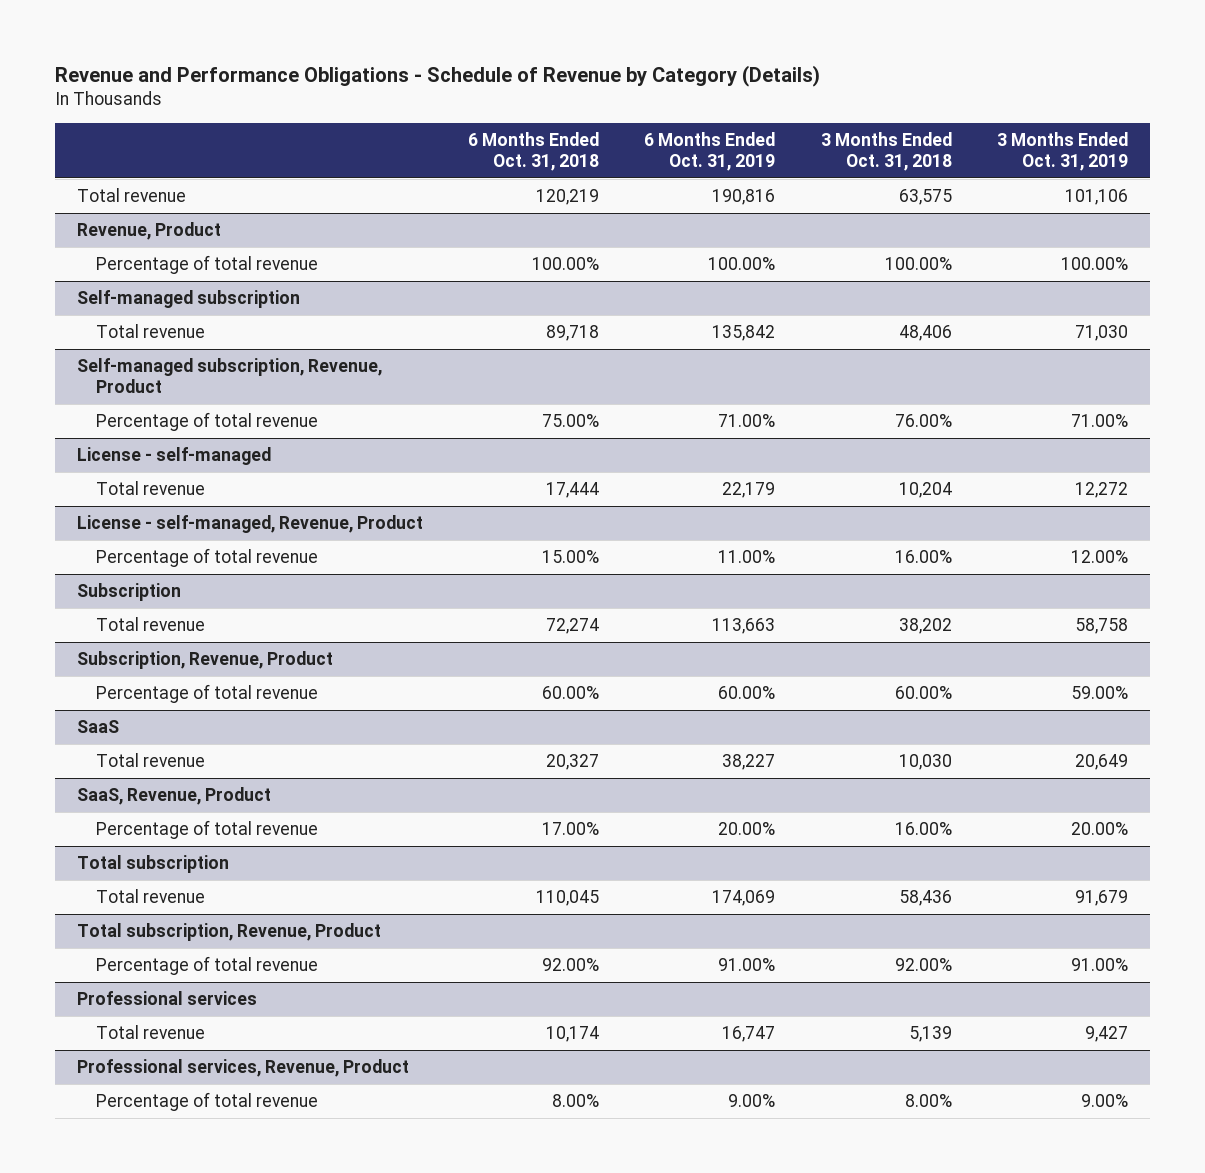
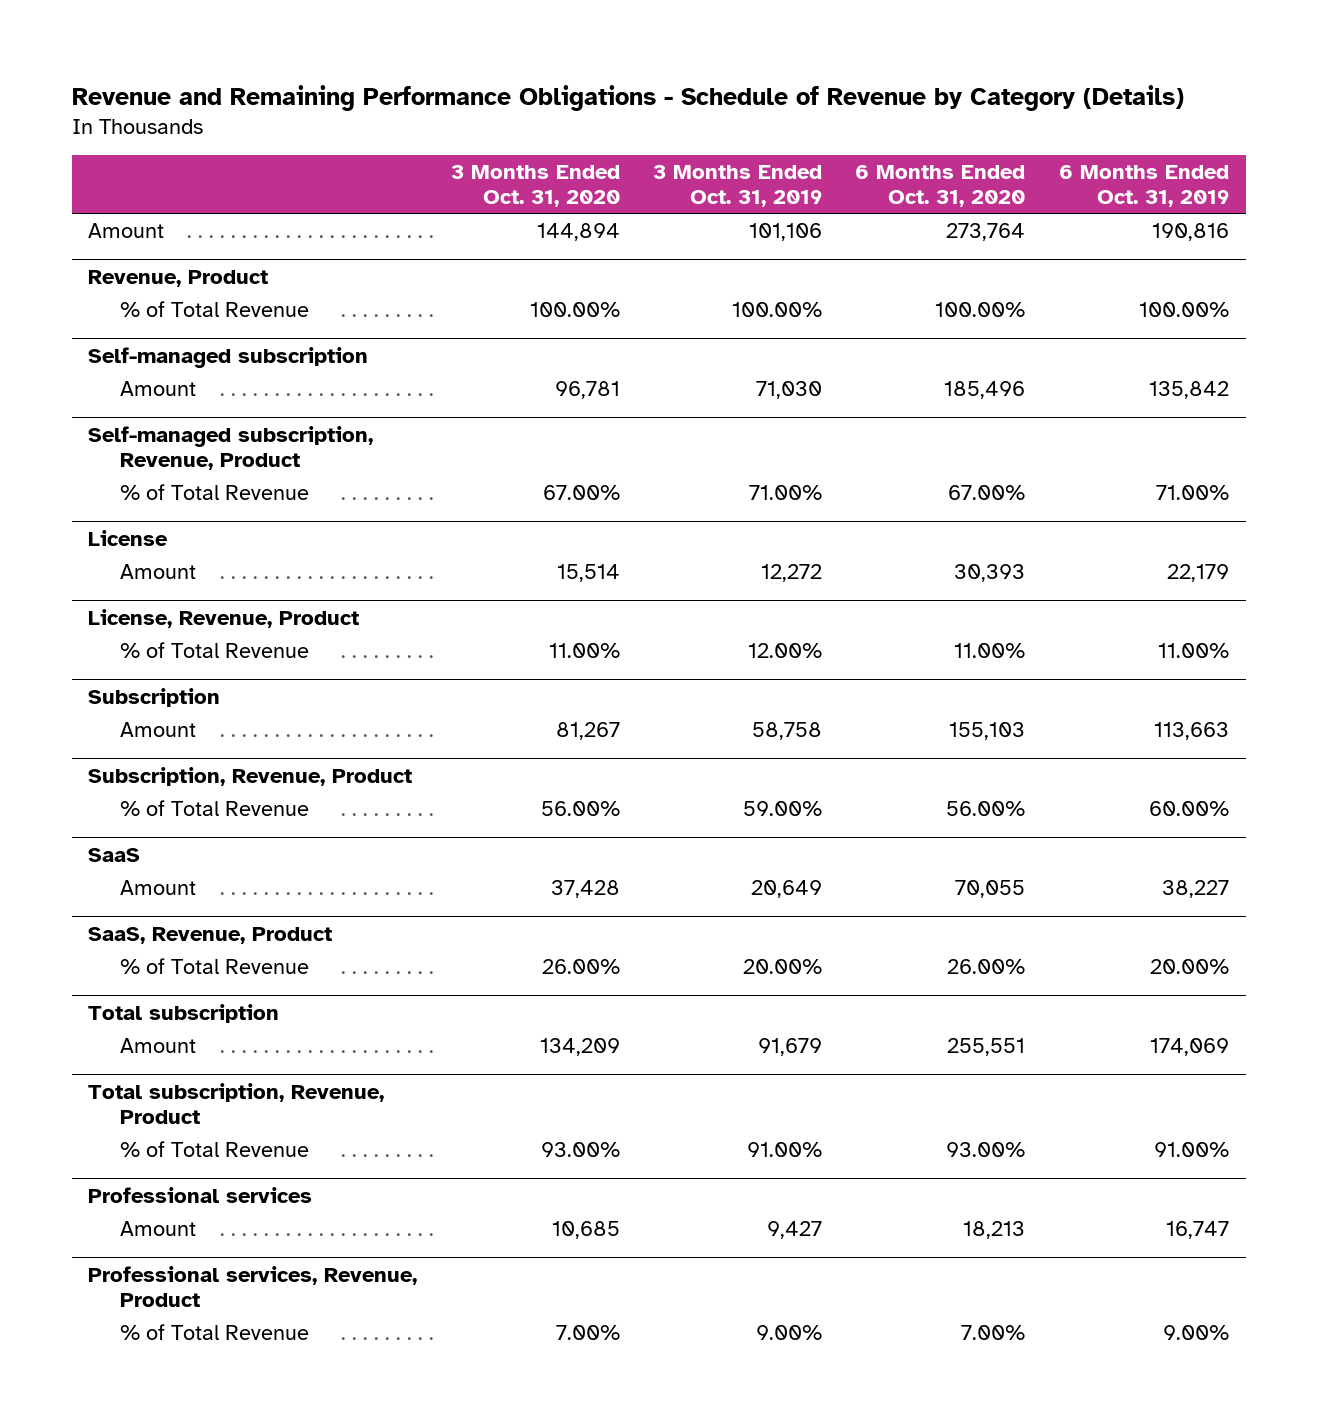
- Revenue and Performance Obligations - Schedule of Revenue by Category (Details)
+ Revenue and Remaining Performance Obligations - Schedule of Revenue by Category (Details)
- | 6 Months Ended Oct. 31, 2018 | 6 Months Ended Oct. 31, 2019 | 3 Months Ended Oct. 31, 2018 | 3 Months Ended Oct. 31, 2019
+ | 3 Months Ended Oct. 31, 2020 | 3 Months Ended Oct. 31, 2019 | 6 Months Ended Oct. 31, 2020 | 6 Months Ended Oct. 31, 2019
- Total revenue | 120,219 | 190,816 | 63,575 | 101,106
+ Amount | 144,894 | 101,106 | 273,764 | 190,816
@ Revenue, Product
- Percentage of total revenue | 100.00% | 100.00% | 100.00% | 100.00%
+ % of Total Revenue | 100.00% | 100.00% | 100.00% | 100.00%
@ Self-managed subscription
- Total revenue | 89,718 | 135,842 | 48,406 | 71,030
+ Amount | 96,781 | 71,030 | 185,496 | 135,842
@ Self-managed subscription, Revenue, Product
- Percentage of total revenue | 75.00% | 71.00% | 76.00% | 71.00%
- License - self-managed
- Total revenue | 17,444 | 22,179 | 10,204 | 12,272
- License - self-managed, Revenue, Product
- Percentage of total revenue | 15.00% | 11.00% | 16.00% | 12.00%
@ Self-managed subscription, Revenue, Product
+ % of Total Revenue | 67.00% | 71.00% | 67.00% | 71.00%
+ License
+ Amount | 15,514 | 12,272 | 30,393 | 22,179
+ License, Revenue, Product
+ % of Total Revenue | 11.00% | 12.00% | 11.00% | 11.00%
@ Subscription
- Total revenue | 72,274 | 113,663 | 38,202 | 58,758
+ Amount | 81,267 | 58,758 | 155,103 | 113,663
@ Subscription, Revenue, Product
- Percentage of total revenue | 60.00% | 60.00% | 60.00% | 59.00%
+ % of Total Revenue | 56.00% | 59.00% | 56.00% | 60.00%
@ SaaS
- Total revenue | 20,327 | 38,227 | 10,030 | 20,649
+ Amount | 37,428 | 20,649 | 70,055 | 38,227
@ SaaS, Revenue, Product
- Percentage of total revenue | 17.00% | 20.00% | 16.00% | 20.00%
+ % of Total Revenue | 26.00% | 20.00% | 26.00% | 20.00%
@ Total subscription
- Total revenue | 110,045 | 174,069 | 58,436 | 91,679
+ Amount | 134,209 | 91,679 | 255,551 | 174,069
@ Total subscription, Revenue, Product
- Percentage of total revenue | 92.00% | 91.00% | 92.00% | 91.00%
+ % of Total Revenue | 93.00% | 91.00% | 93.00% | 91.00%
@ Professional services
- Total revenue | 10,174 | 16,747 | 5,139 | 9,427
+ Amount | 10,685 | 9,427 | 18,213 | 16,747
@ Professional services, Revenue, Product
- Percentage of total revenue | 8.00% | 9.00% | 8.00% | 9.00%
+ % of Total Revenue | 7.00% | 9.00% | 7.00% | 9.00%

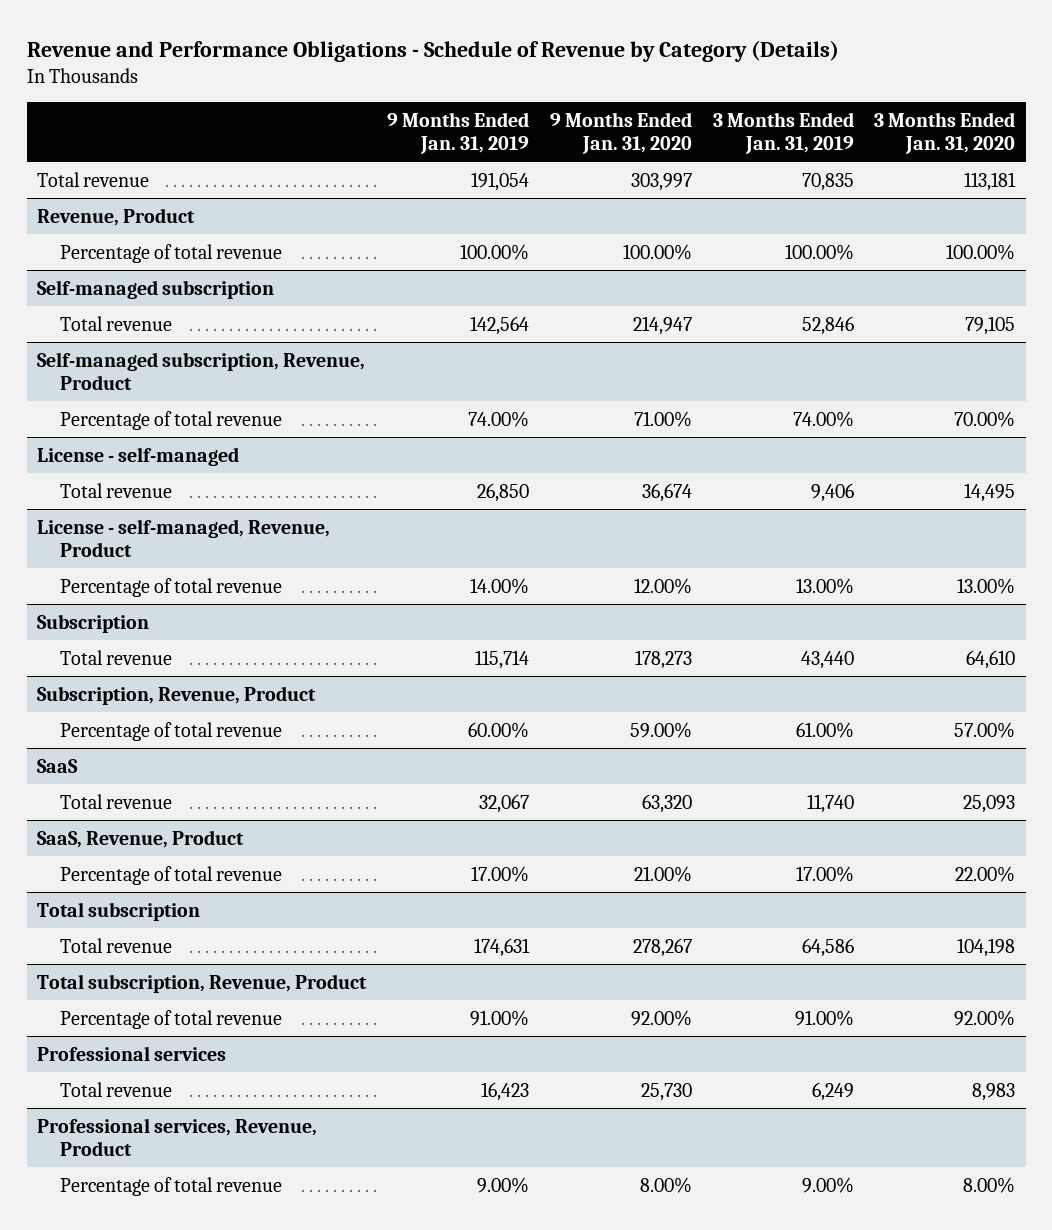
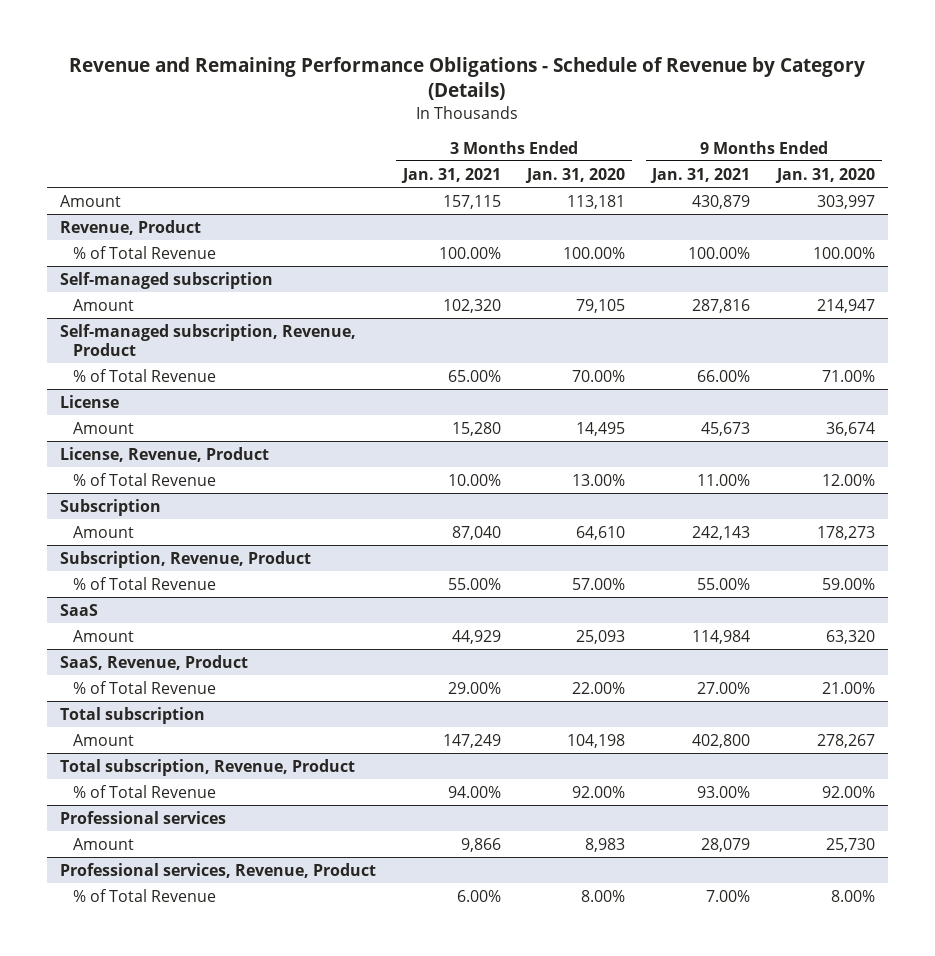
- Revenue and Performance Obligations - Schedule of Revenue by Category (Details)
+ Revenue and Remaining Performance Obligations - Schedule of Revenue by Category (Details)
- | 9 Months Ended Jan. 31, 2019 | 9 Months Ended Jan. 31, 2020 | 3 Months Ended Jan. 31, 2019 | 3 Months Ended Jan. 31, 2020
+ | 3 Months Ended Jan. 31, 2021 | 3 Months Ended Jan. 31, 2020 | 9 Months Ended Jan. 31, 2021 | 9 Months Ended Jan. 31, 2020
- Total revenue | 191,054 | 303,997 | 70,835 | 113,181
+ Amount | 157,115 | 113,181 | 430,879 | 303,997
@ Revenue, Product
- Percentage of total revenue | 100.00% | 100.00% | 100.00% | 100.00%
+ % of Total Revenue | 100.00% | 100.00% | 100.00% | 100.00%
@ Self-managed subscription
- Total revenue | 142,564 | 214,947 | 52,846 | 79,105
+ Amount | 102,320 | 79,105 | 287,816 | 214,947
@ Self-managed subscription, Revenue, Product
- Percentage of total revenue | 74.00% | 71.00% | 74.00% | 70.00%
- License - self-managed
- Total revenue | 26,850 | 36,674 | 9,406 | 14,495
- License - self-managed, Revenue, Product
- Percentage of total revenue | 14.00% | 12.00% | 13.00% | 13.00%
@ Self-managed subscription, Revenue, Product
+ % of Total Revenue | 65.00% | 70.00% | 66.00% | 71.00%
+ License
+ Amount | 15,280 | 14,495 | 45,673 | 36,674
+ License, Revenue, Product
+ % of Total Revenue | 10.00% | 13.00% | 11.00% | 12.00%
@ Subscription
- Total revenue | 115,714 | 178,273 | 43,440 | 64,610
+ Amount | 87,040 | 64,610 | 242,143 | 178,273
@ Subscription, Revenue, Product
- Percentage of total revenue | 60.00% | 59.00% | 61.00% | 57.00%
+ % of Total Revenue | 55.00% | 57.00% | 55.00% | 59.00%
@ SaaS
- Total revenue | 32,067 | 63,320 | 11,740 | 25,093
+ Amount | 44,929 | 25,093 | 114,984 | 63,320
@ SaaS, Revenue, Product
- Percentage of total revenue | 17.00% | 21.00% | 17.00% | 22.00%
+ % of Total Revenue | 29.00% | 22.00% | 27.00% | 21.00%
@ Total subscription
- Total revenue | 174,631 | 278,267 | 64,586 | 104,198
+ Amount | 147,249 | 104,198 | 402,800 | 278,267
@ Total subscription, Revenue, Product
- Percentage of total revenue | 91.00% | 92.00% | 91.00% | 92.00%
+ % of Total Revenue | 94.00% | 92.00% | 93.00% | 92.00%
@ Professional services
- Total revenue | 16,423 | 25,730 | 6,249 | 8,983
+ Amount | 9,866 | 8,983 | 28,079 | 25,730
@ Professional services, Revenue, Product
- Percentage of total revenue | 9.00% | 8.00% | 9.00% | 8.00%
+ % of Total Revenue | 6.00% | 8.00% | 7.00% | 8.00%

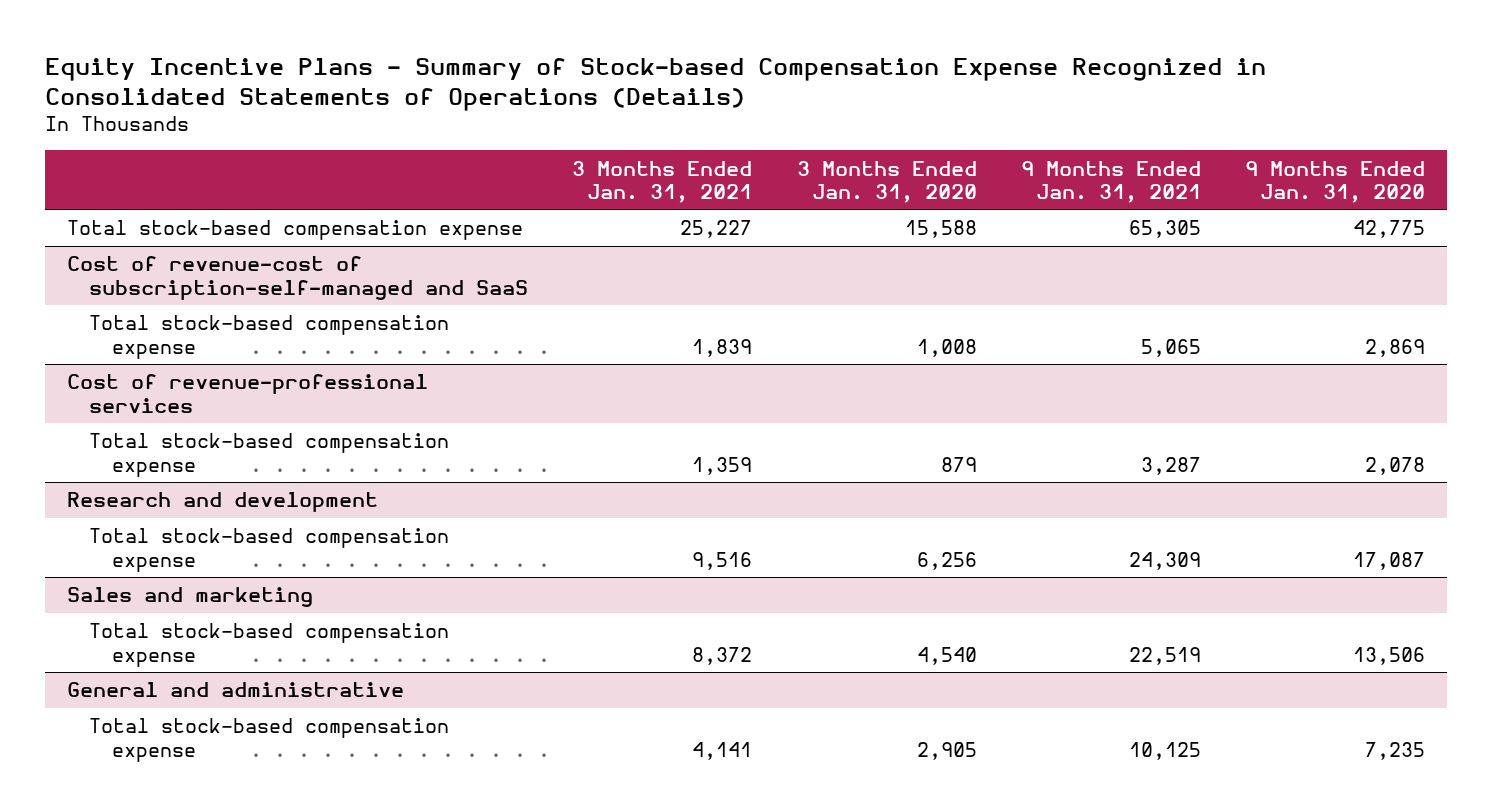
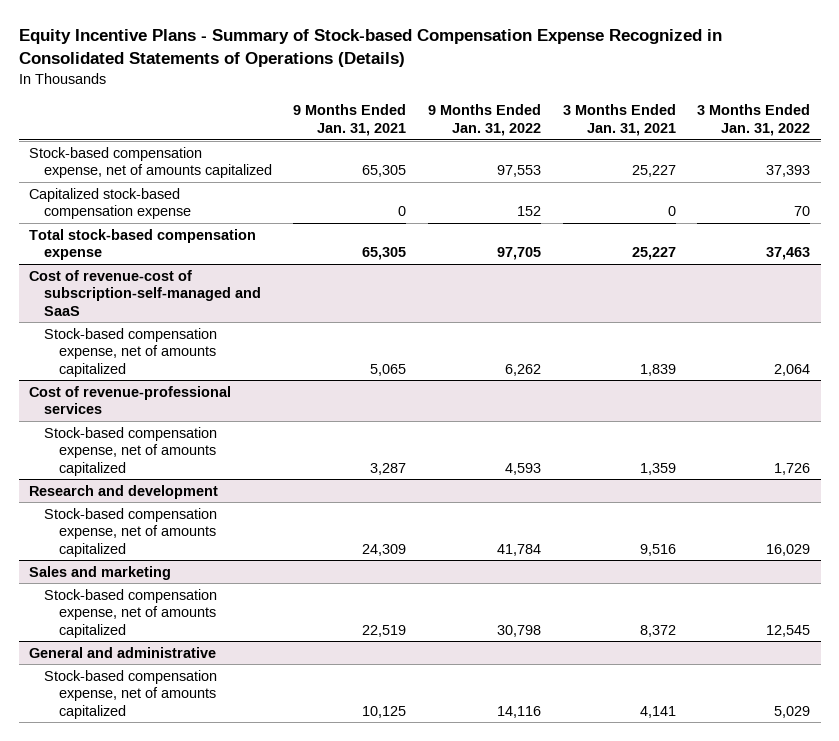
- | 3 Months Ended Jan. 31, 2021 | 3 Months Ended Jan. 31, 2020 | 9 Months Ended Jan. 31, 2021 | 9 Months Ended Jan. 31, 2020
+ | 9 Months Ended Jan. 31, 2021 | 9 Months Ended Jan. 31, 2022 | 3 Months Ended Jan. 31, 2021 | 3 Months Ended Jan. 31, 2022
+ Stock-based compensation expense, net of amounts capitalized | 65,305 | 97,553 | 25,227 | 37,393
+ Capitalized stock-based compensation expense | 0 | 152 | 0 | 70
@ Cost of revenue-cost of subscription-self-managed and SaaS
- Total stock-based compensation expense | 1,839 | 1,008 | 5,065 | 2,869
+ Stock-based compensation expense, net of amounts capitalized | 5,065 | 6,262 | 1,839 | 2,064
@ Cost of revenue-professional services
- Total stock-based compensation expense | 1,359 | 879 | 3,287 | 2,078
+ Stock-based compensation expense, net of amounts capitalized | 3,287 | 4,593 | 1,359 | 1,726
@ Research and development
- Total stock-based compensation expense | 9,516 | 6,256 | 24,309 | 17,087
+ Stock-based compensation expense, net of amounts capitalized | 24,309 | 41,784 | 9,516 | 16,029
@ Sales and marketing
- Total stock-based compensation expense | 8,372 | 4,540 | 22,519 | 13,506
+ Stock-based compensation expense, net of amounts capitalized | 22,519 | 30,798 | 8,372 | 12,545
@ General and administrative
- Total stock-based compensation expense | 4,141 | 2,905 | 10,125 | 7,235
+ Stock-based compensation expense, net of amounts capitalized | 10,125 | 14,116 | 4,141 | 5,029

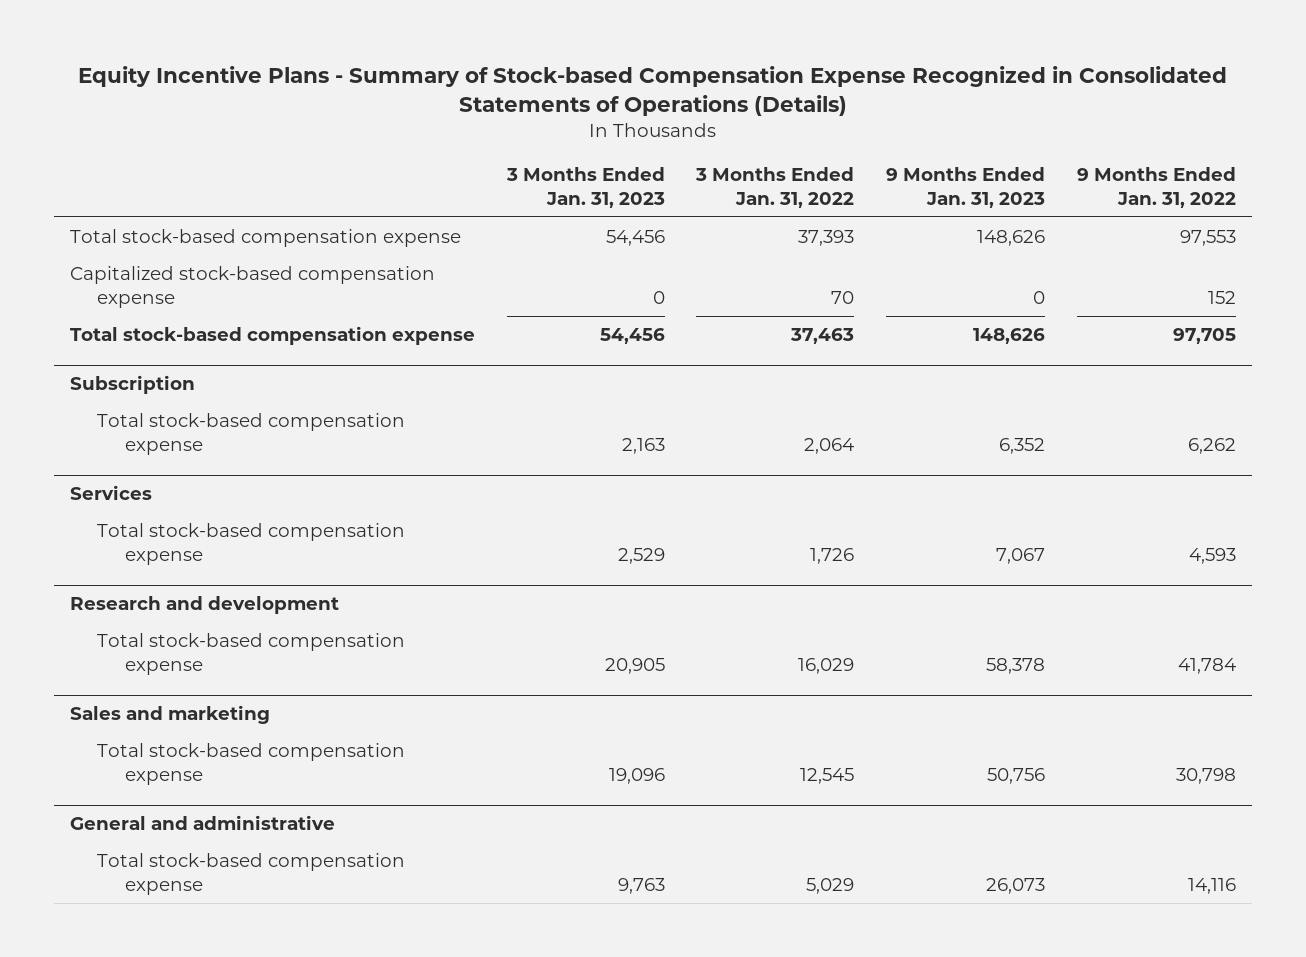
- | 9 Months Ended Jan. 31, 2021 | 9 Months Ended Jan. 31, 2022 | 3 Months Ended Jan. 31, 2021 | 3 Months Ended Jan. 31, 2022
+ | 3 Months Ended Jan. 31, 2023 | 3 Months Ended Jan. 31, 2022 | 9 Months Ended Jan. 31, 2023 | 9 Months Ended Jan. 31, 2022
- Stock-based compensation expense, net of amounts capitalized | 65,305 | 97,553 | 25,227 | 37,393
+ Total stock-based compensation expense | 54,456 | 37,393 | 148,626 | 97,553
- Cost of revenue-cost of subscription-self-managed and SaaS
- Stock-based compensation expense, net of amounts capitalized | 5,065 | 6,262 | 1,839 | 2,064
- Cost of revenue-professional services
- Stock-based compensation expense, net of amounts capitalized | 3,287 | 4,593 | 1,359 | 1,726
+ Subscription
+ Total stock-based compensation expense | 2,163 | 2,064 | 6,352 | 6,262
+ Services
+ Total stock-based compensation expense | 2,529 | 1,726 | 7,067 | 4,593
@ Research and development
- Stock-based compensation expense, net of amounts capitalized | 24,309 | 41,784 | 9,516 | 16,029
+ Total stock-based compensation expense | 20,905 | 16,029 | 58,378 | 41,784
@ Sales and marketing
- Stock-based compensation expense, net of amounts capitalized | 22,519 | 30,798 | 8,372 | 12,545
+ Total stock-based compensation expense | 19,096 | 12,545 | 50,756 | 30,798
@ General and administrative
- Stock-based compensation expense, net of amounts capitalized | 10,125 | 14,116 | 4,141 | 5,029
+ Total stock-based compensation expense | 9,763 | 5,029 | 26,073 | 14,116

